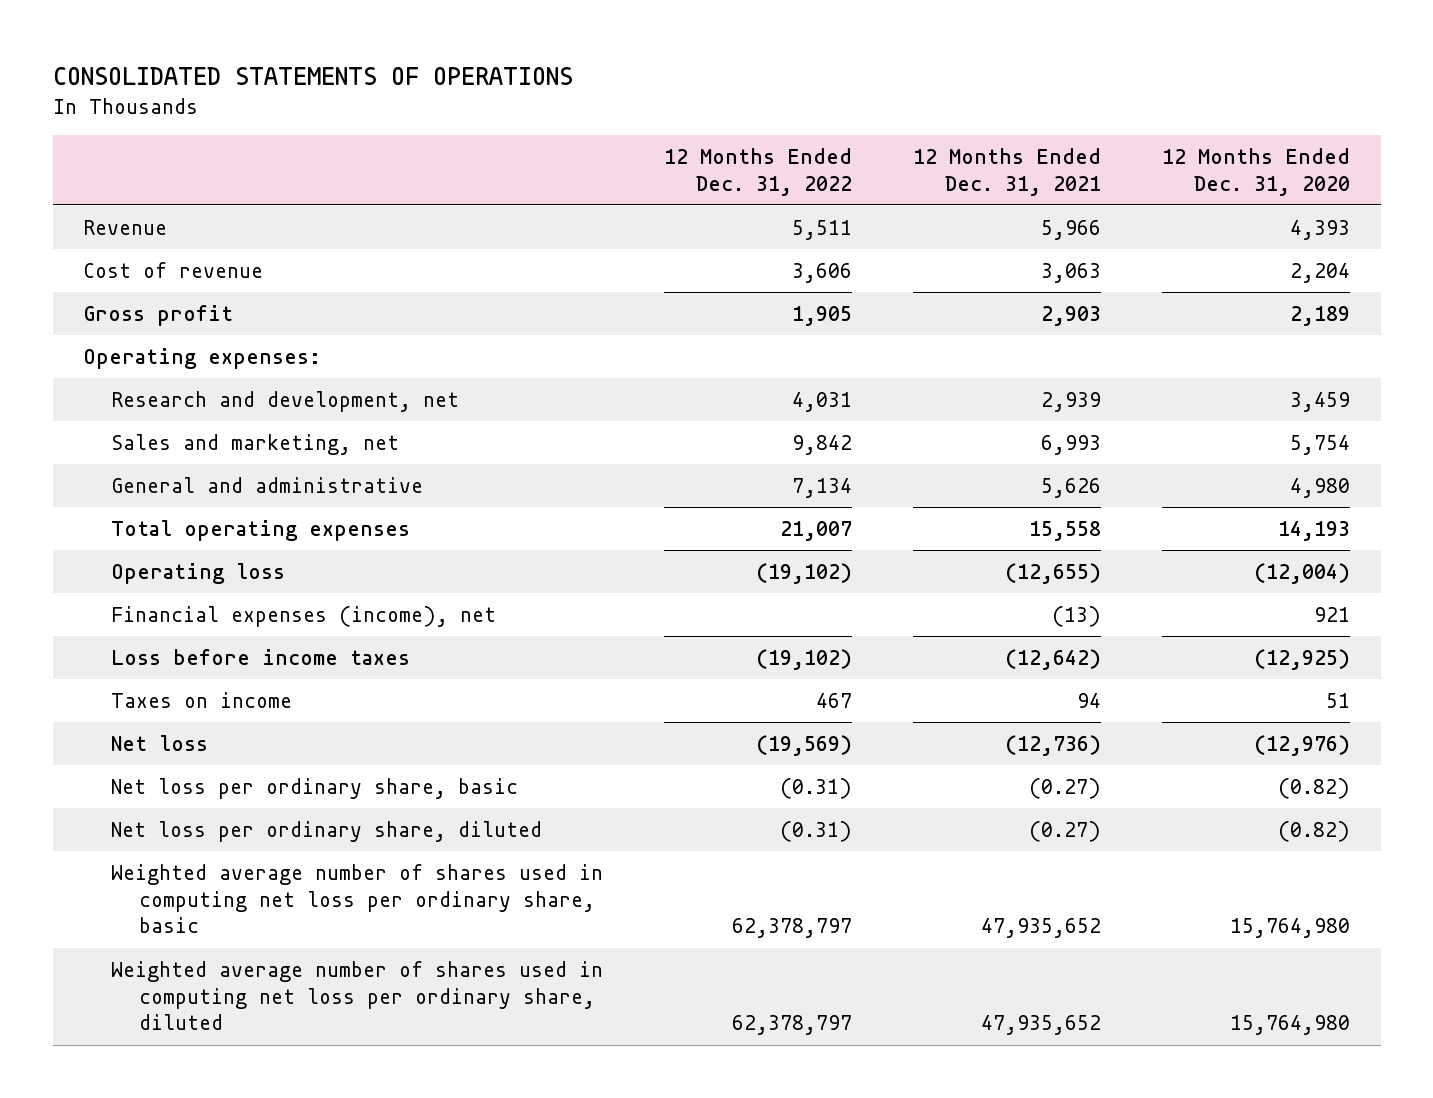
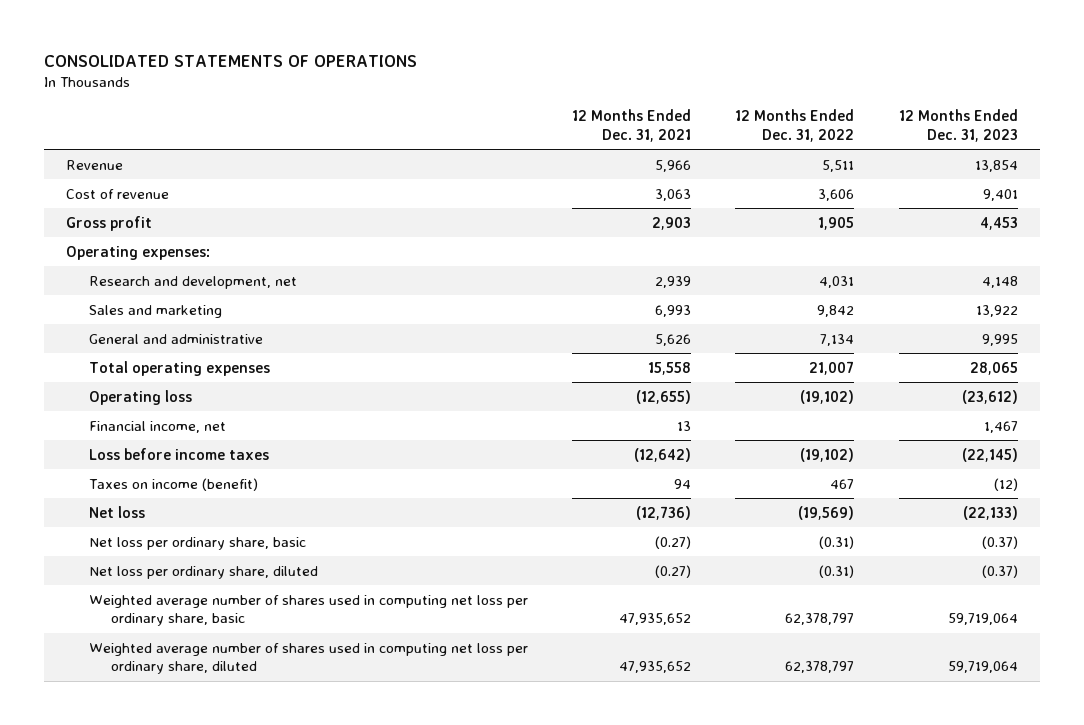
- | 12 Months Ended Dec. 31, 2022 | 12 Months Ended Dec. 31, 2021 | 12 Months Ended Dec. 31, 2020
+ | 12 Months Ended Dec. 31, 2021 | 12 Months Ended Dec. 31, 2022 | 12 Months Ended Dec. 31, 2023
- Sales and marketing, net | 9,842 | 6,993 | 5,754
+ Sales and marketing | 6,993 | 9,842 | 13,922
- Financial expenses (income), net | | (13) | 921
+ Financial income, net | 13 | | 1,467
- Taxes on income | 467 | 94 | 51
+ Taxes on income (benefit) | 94 | 467 | (12)

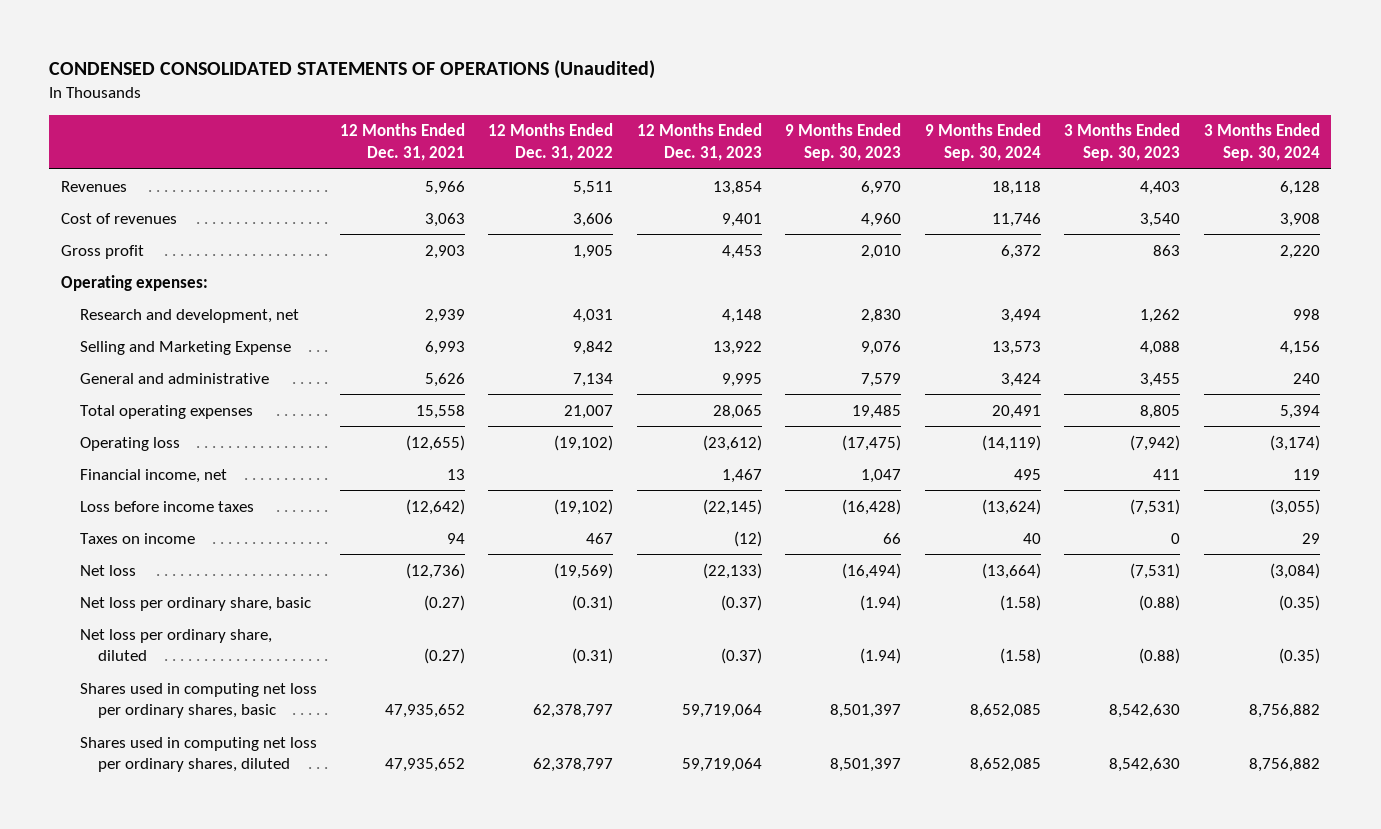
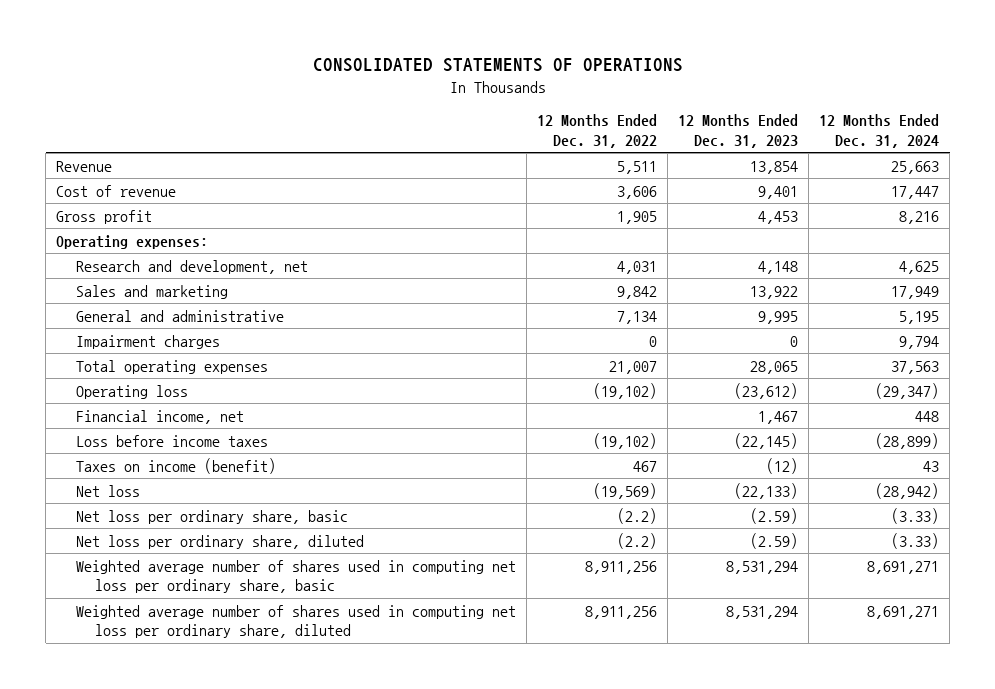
- CONDENSED CONSOLIDATED STATEMENTS OF OPERATIONS (Unaudited)
+ CONSOLIDATED STATEMENTS OF OPERATIONS
- | 12 Months Ended Dec. 31, 2021 | 12 Months Ended Dec. 31, 2022 | 12 Months Ended Dec. 31, 2023 | 9 Months Ended Sep. 30, 2023 | 9 Months Ended Sep. 30, 2024 | 3 Months Ended Sep. 30, 2023 | 3 Months Ended Sep. 30, 2024
+ | 12 Months Ended Dec. 31, 2022 | 12 Months Ended Dec. 31, 2023 | 12 Months Ended Dec. 31, 2024
- Revenues | 5,966 | 5,511 | 13,854 | 6,970 | 18,118 | 4,403 | 6,128
- Cost of revenues | 3,063 | 3,606 | 9,401 | 4,960 | 11,746 | 3,540 | 3,908
+ Revenue | 5,511 | 13,854 | 25,663
+ Cost of revenue | 3,606 | 9,401 | 17,447
- Selling and Marketing Expense | 6,993 | 9,842 | 13,922 | 9,076 | 13,573 | 4,088 | 4,156
+ Sales and marketing | 9,842 | 13,922 | 17,949
+ Impairment charges | 0 | 0 | 9,794
- Taxes on income | 94 | 467 | (12) | 66 | 40 | 0 | 29
+ Taxes on income (benefit) | 467 | (12) | 43
- Net loss per ordinary share, basic | (0.27) | (0.31) | (0.37) | (1.94) | (1.58) | (0.88) | (0.35)
- Net loss per ordinary share, diluted | (0.27) | (0.31) | (0.37) | (1.94) | (1.58) | (0.88) | (0.35)
- Shares used in computing net loss per ordinary shares, basic | 47,935,652 | 62,378,797 | 59,719,064 | 8,501,397 | 8,652,085 | 8,542,630 | 8,756,882
- Shares used in computing net loss per ordinary shares, diluted | 47,935,652 | 62,378,797 | 59,719,064 | 8,501,397 | 8,652,085 | 8,542,630 | 8,756,882
+ Net loss per ordinary share, basic | (2.2) | (2.59) | (3.33)
+ Net loss per ordinary share, diluted | (2.2) | (2.59) | (3.33)
+ Weighted average number of shares used in computing net loss per ordinary share, basic | 8,911,256 | 8,531,294 | 8,691,271
+ Weighted average number of shares used in computing net loss per ordinary share, diluted | 8,911,256 | 8,531,294 | 8,691,271

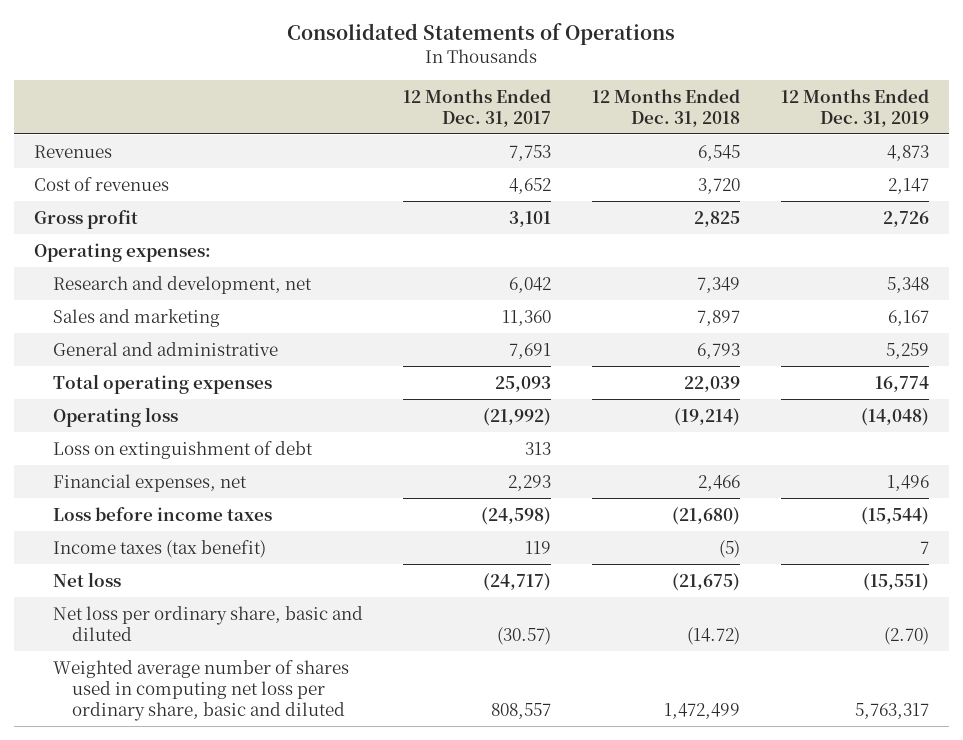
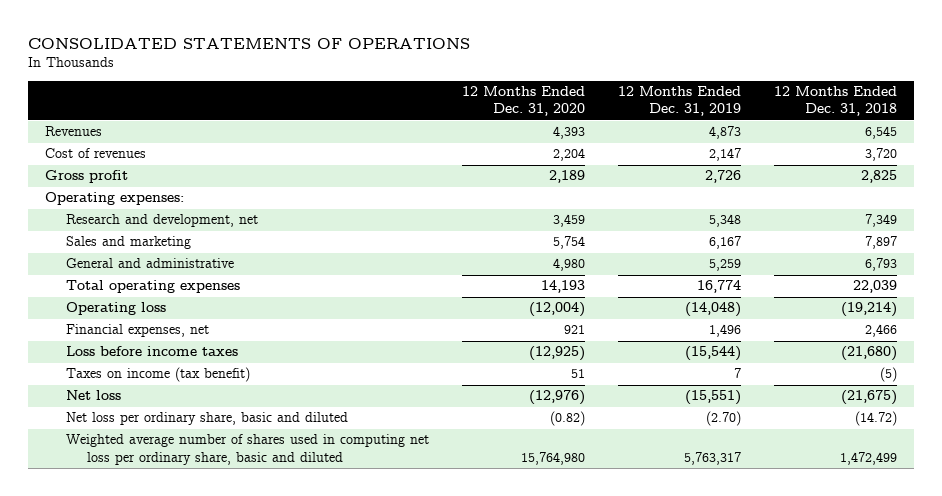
- Consolidated Statements of Operations
+ CONSOLIDATED STATEMENTS OF OPERATIONS
- | 12 Months Ended Dec. 31, 2017 | 12 Months Ended Dec. 31, 2018 | 12 Months Ended Dec. 31, 2019
+ | 12 Months Ended Dec. 31, 2020 | 12 Months Ended Dec. 31, 2019 | 12 Months Ended Dec. 31, 2018
- Loss on extinguishment of debt | 313 | |
- Income taxes (tax benefit) | 119 | (5) | 7
+ Taxes on income (tax benefit) | 51 | 7 | (5)

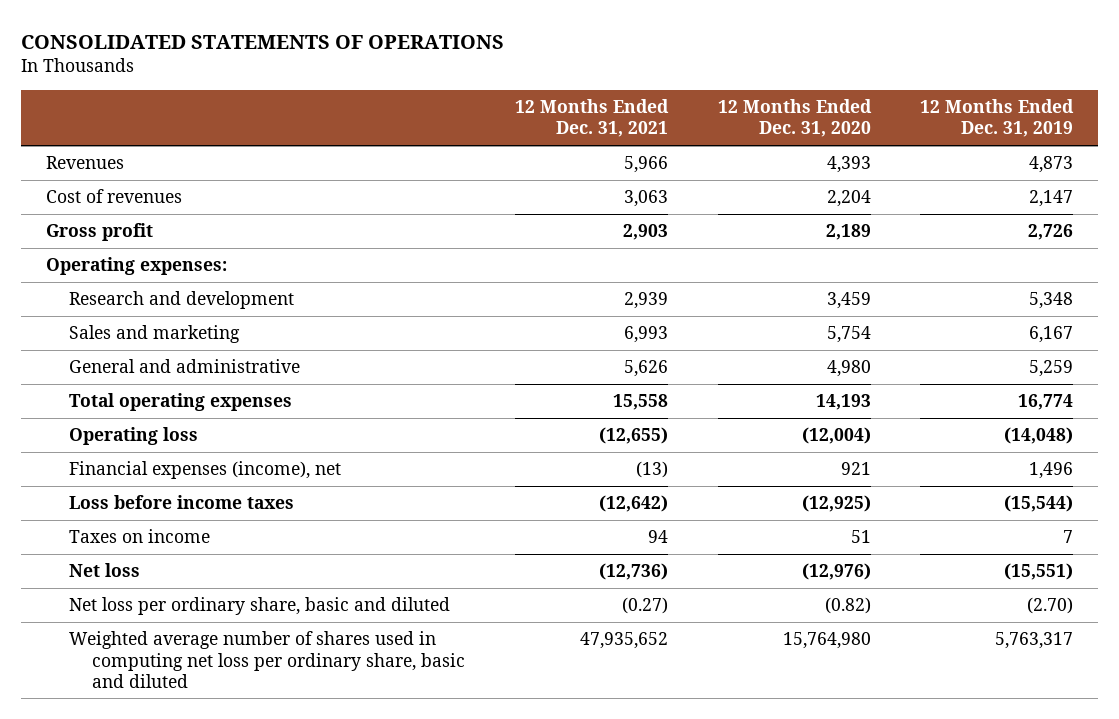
- | 12 Months Ended Dec. 31, 2020 | 12 Months Ended Dec. 31, 2019 | 12 Months Ended Dec. 31, 2018
+ | 12 Months Ended Dec. 31, 2021 | 12 Months Ended Dec. 31, 2020 | 12 Months Ended Dec. 31, 2019
- Research and development, net | 3,459 | 5,348 | 7,349
+ Research and development | 2,939 | 3,459 | 5,348
- Financial expenses, net | 921 | 1,496 | 2,466
+ Financial expenses (income), net | (13) | 921 | 1,496
- Taxes on income (tax benefit) | 51 | 7 | (5)
+ Taxes on income | 94 | 51 | 7

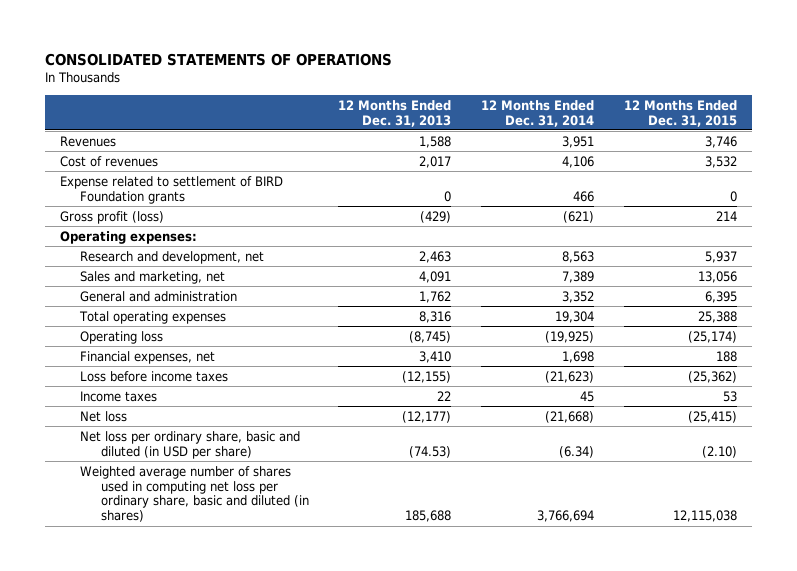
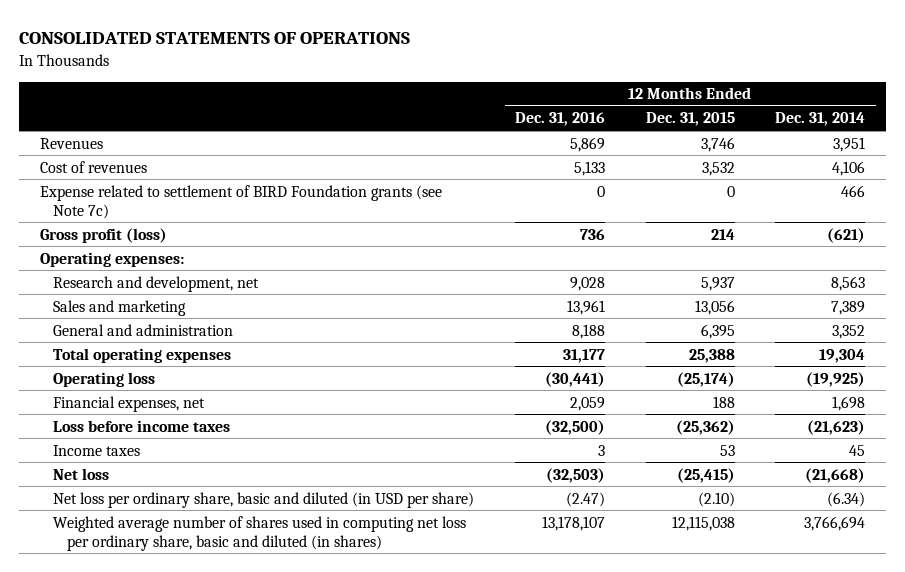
- | 12 Months Ended Dec. 31, 2013 | 12 Months Ended Dec. 31, 2014 | 12 Months Ended Dec. 31, 2015
+ | 12 Months Ended Dec. 31, 2016 | 12 Months Ended Dec. 31, 2015 | 12 Months Ended Dec. 31, 2014
- Expense related to settlement of BIRD Foundation grants | 0 | 466 | 0
+ Expense related to settlement of BIRD Foundation grants (see Note 7c) | 0 | 0 | 466
- Sales and marketing, net | 4,091 | 7,389 | 13,056
+ Sales and marketing | 13,961 | 13,056 | 7,389

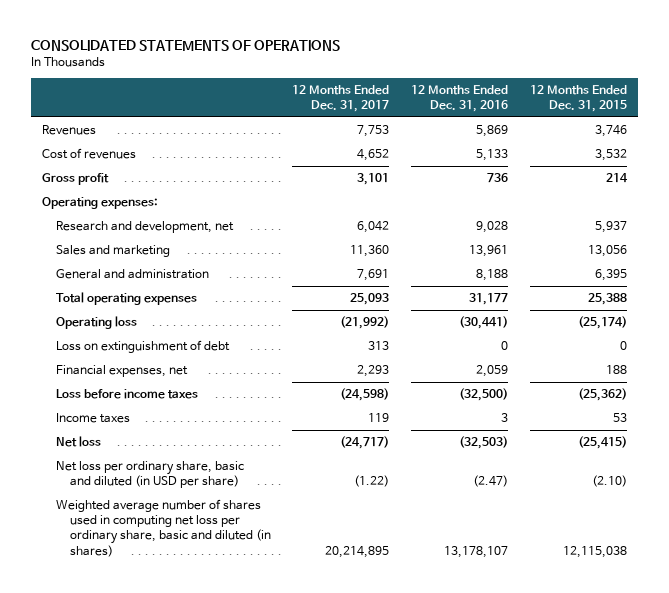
- | 12 Months Ended Dec. 31, 2016 | 12 Months Ended Dec. 31, 2015 | 12 Months Ended Dec. 31, 2014
+ | 12 Months Ended Dec. 31, 2017 | 12 Months Ended Dec. 31, 2016 | 12 Months Ended Dec. 31, 2015
- Expense related to settlement of BIRD Foundation grants (see Note 7c) | 0 | 0 | 466
- Gross profit (loss) | 736 | 214 | (621)
+ Gross profit | 3,101 | 736 | 214
+ Loss on extinguishment of debt | 313 | 0 | 0

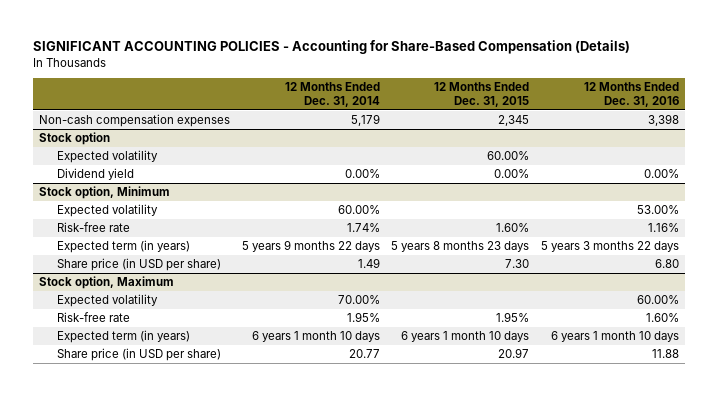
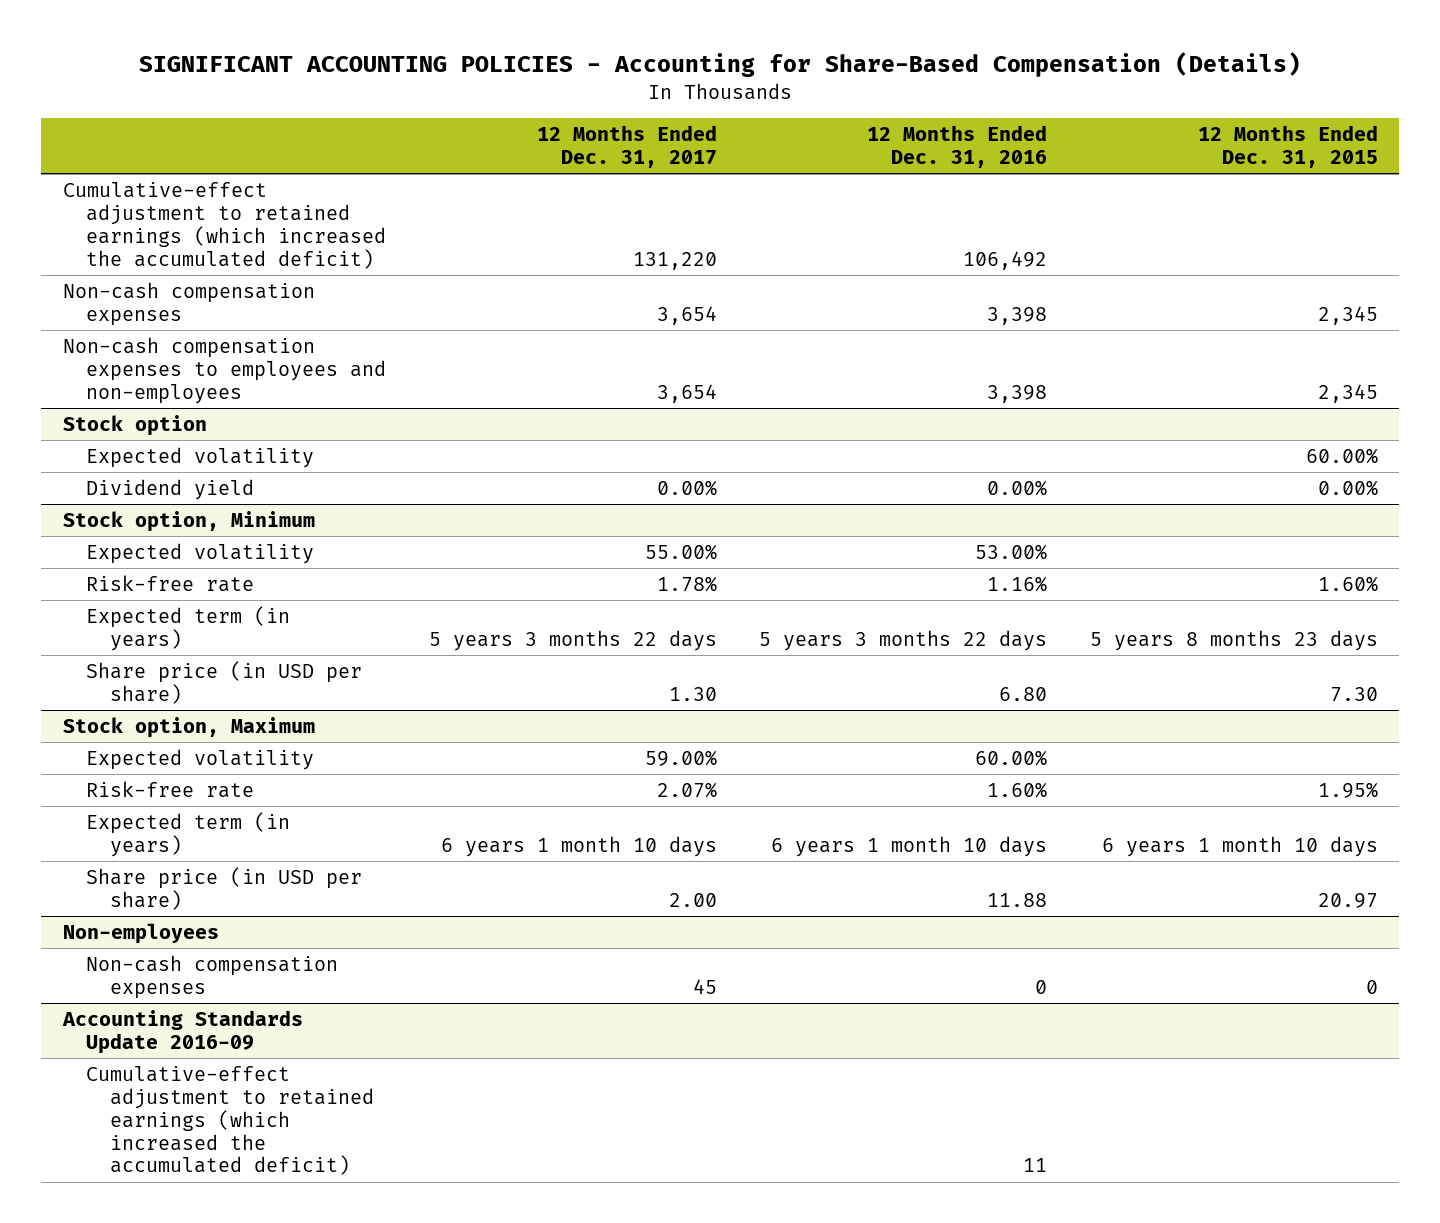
- | 12 Months Ended Dec. 31, 2014 | 12 Months Ended Dec. 31, 2015 | 12 Months Ended Dec. 31, 2016
+ | 12 Months Ended Dec. 31, 2017 | 12 Months Ended Dec. 31, 2016 | 12 Months Ended Dec. 31, 2015
+ Cumulative-effect adjustment to retained earnings (which increased the accumulated deficit) | 131,220 | 106,492 |
+ Non-cash compensation expenses to employees and non-employees | 3,654 | 3,398 | 2,345
+ Non-employees
+ Non-cash compensation expenses | 45 | 0 | 0
+ Accounting Standards Update 2016-09
+ Cumulative-effect adjustment to retained earnings (which increased the accumulated deficit) | | 11 |

